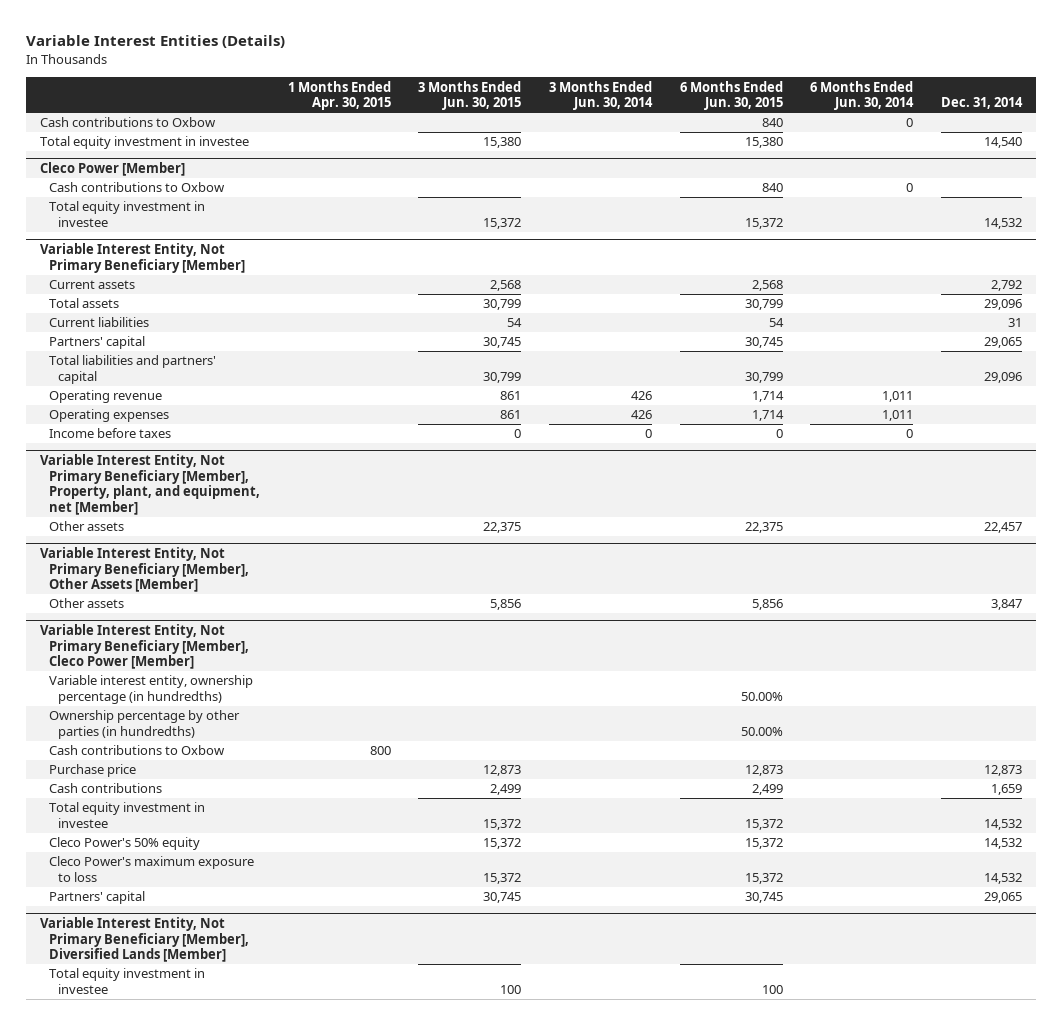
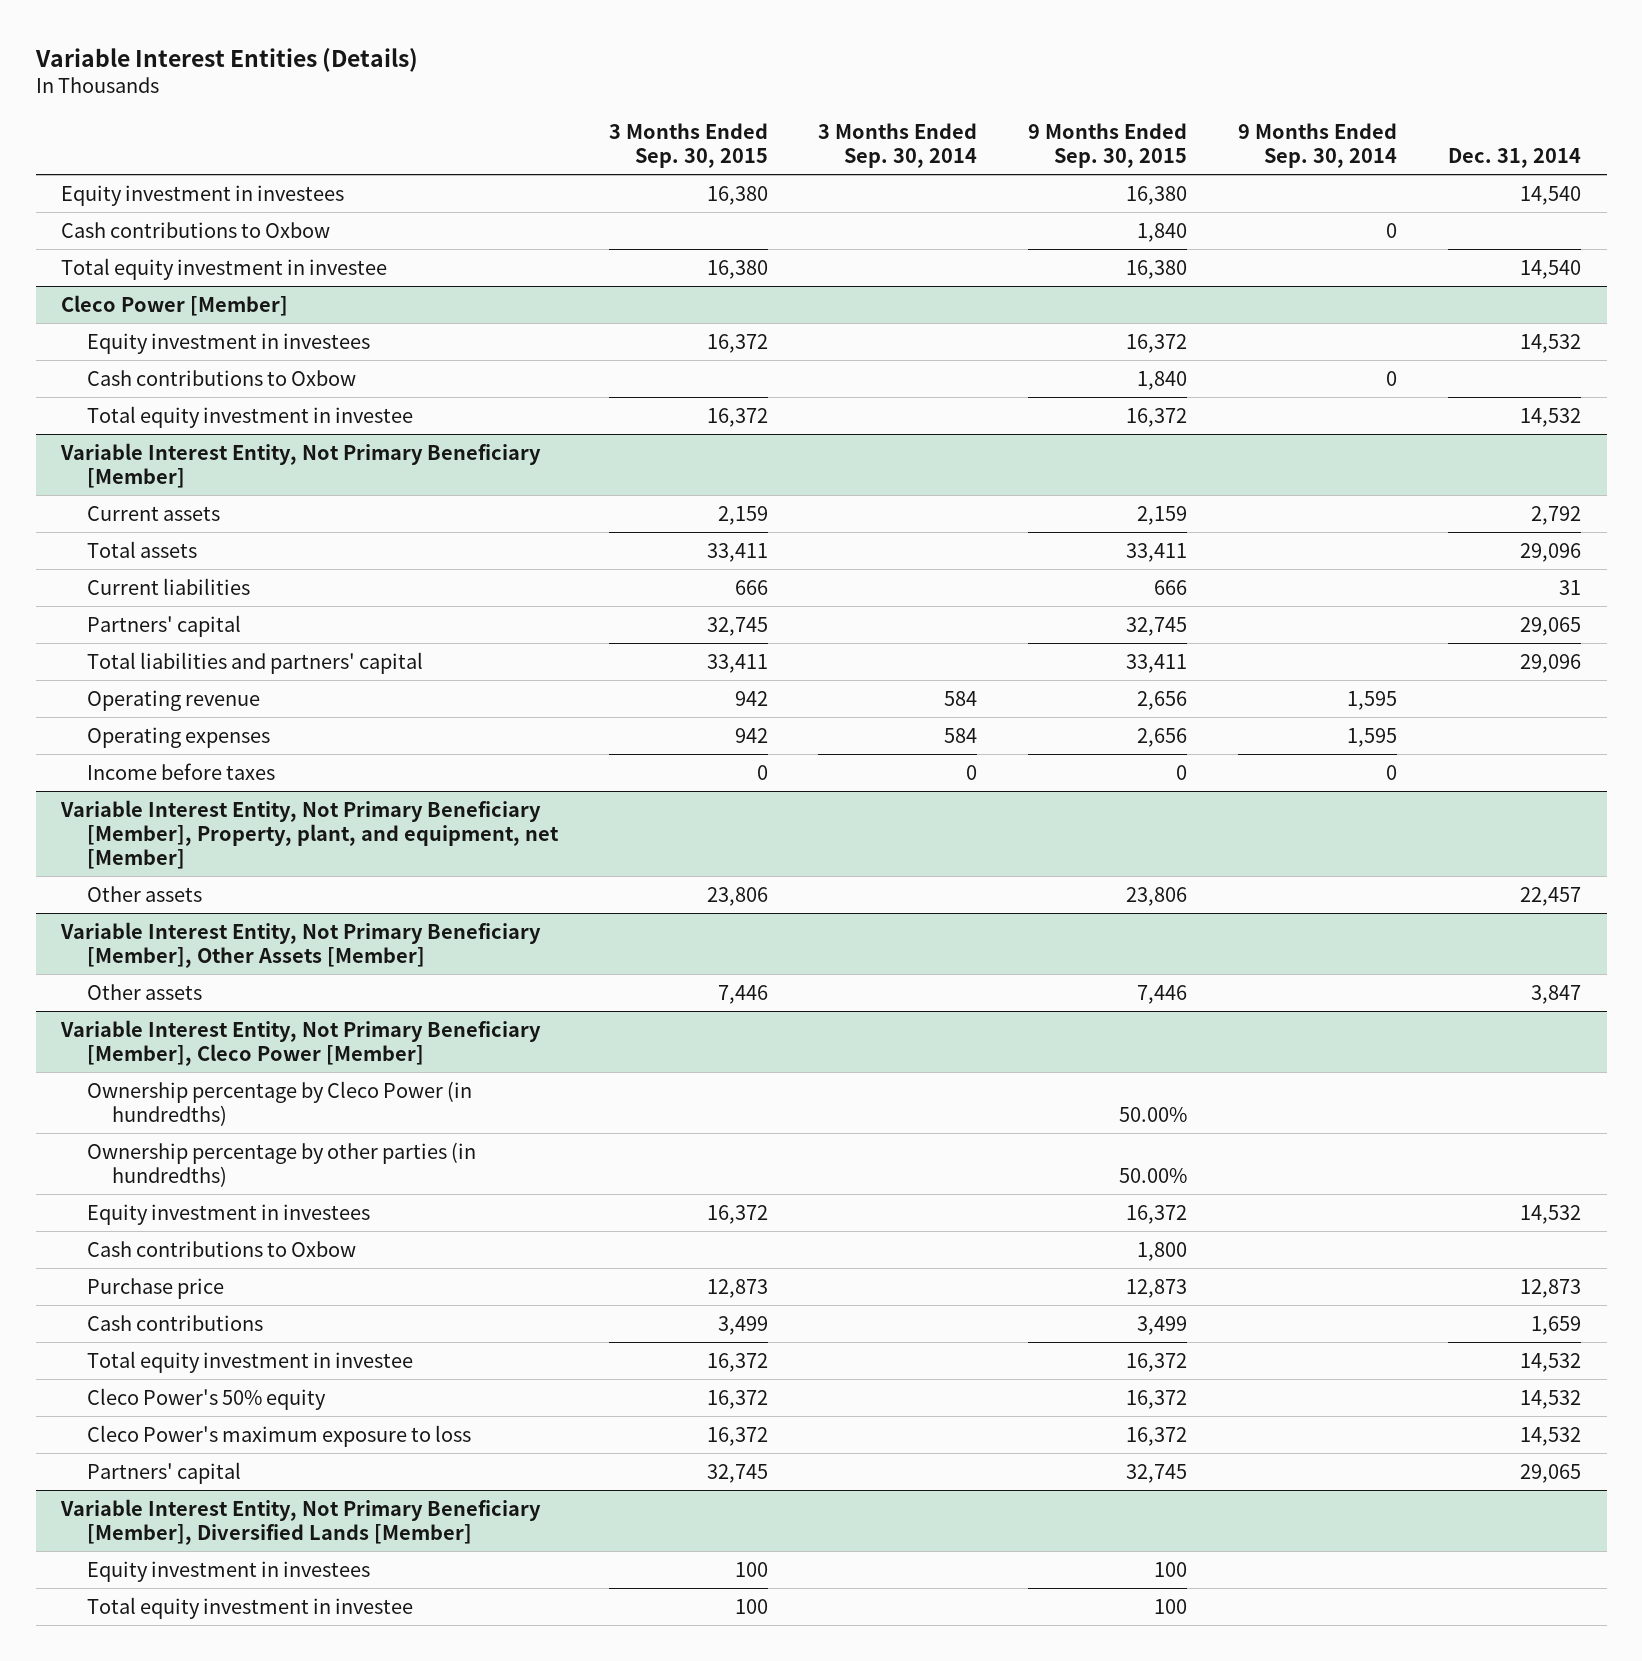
- | 1 Months Ended Apr. 30, 2015 | 3 Months Ended Jun. 30, 2015 | 3 Months Ended Jun. 30, 2014 | 6 Months Ended Jun. 30, 2015 | 6 Months Ended Jun. 30, 2014 | Dec. 31, 2014
+ | 3 Months Ended Sep. 30, 2015 | 3 Months Ended Sep. 30, 2014 | 9 Months Ended Sep. 30, 2015 | 9 Months Ended Sep. 30, 2014 | Dec. 31, 2014
+ Equity investment in investees | 16,380 | | 16,380 | | 14,540
@ Cleco Power [Member]
+ Equity investment in investees | 16,372 | | 16,372 | | 14,532
@ Variable Interest Entity, Not Primary Beneficiary [Member], Cleco Power [Member]
- Variable interest entity, ownership percentage (in hundredths) | | | | 50.00% | |
+ Ownership percentage by Cleco Power (in hundredths) | | | 50.00% | |
+ Equity investment in investees | 16,372 | | 16,372 | | 14,532
@ Variable Interest Entity, Not Primary Beneficiary [Member], Diversified Lands [Member]
+ Equity investment in investees | 100 | | 100 | |

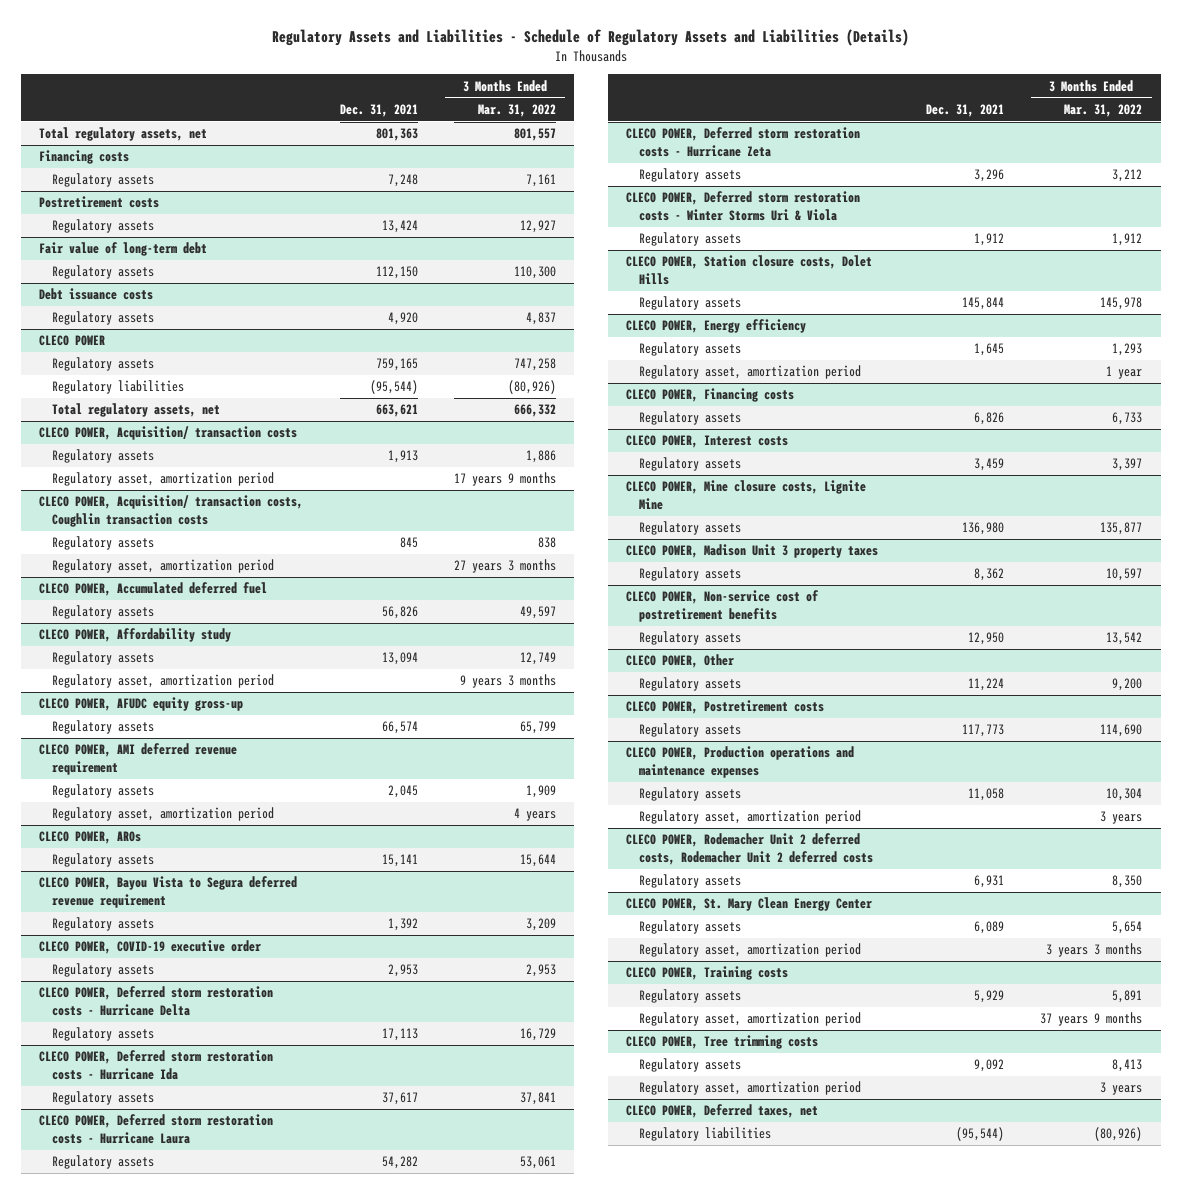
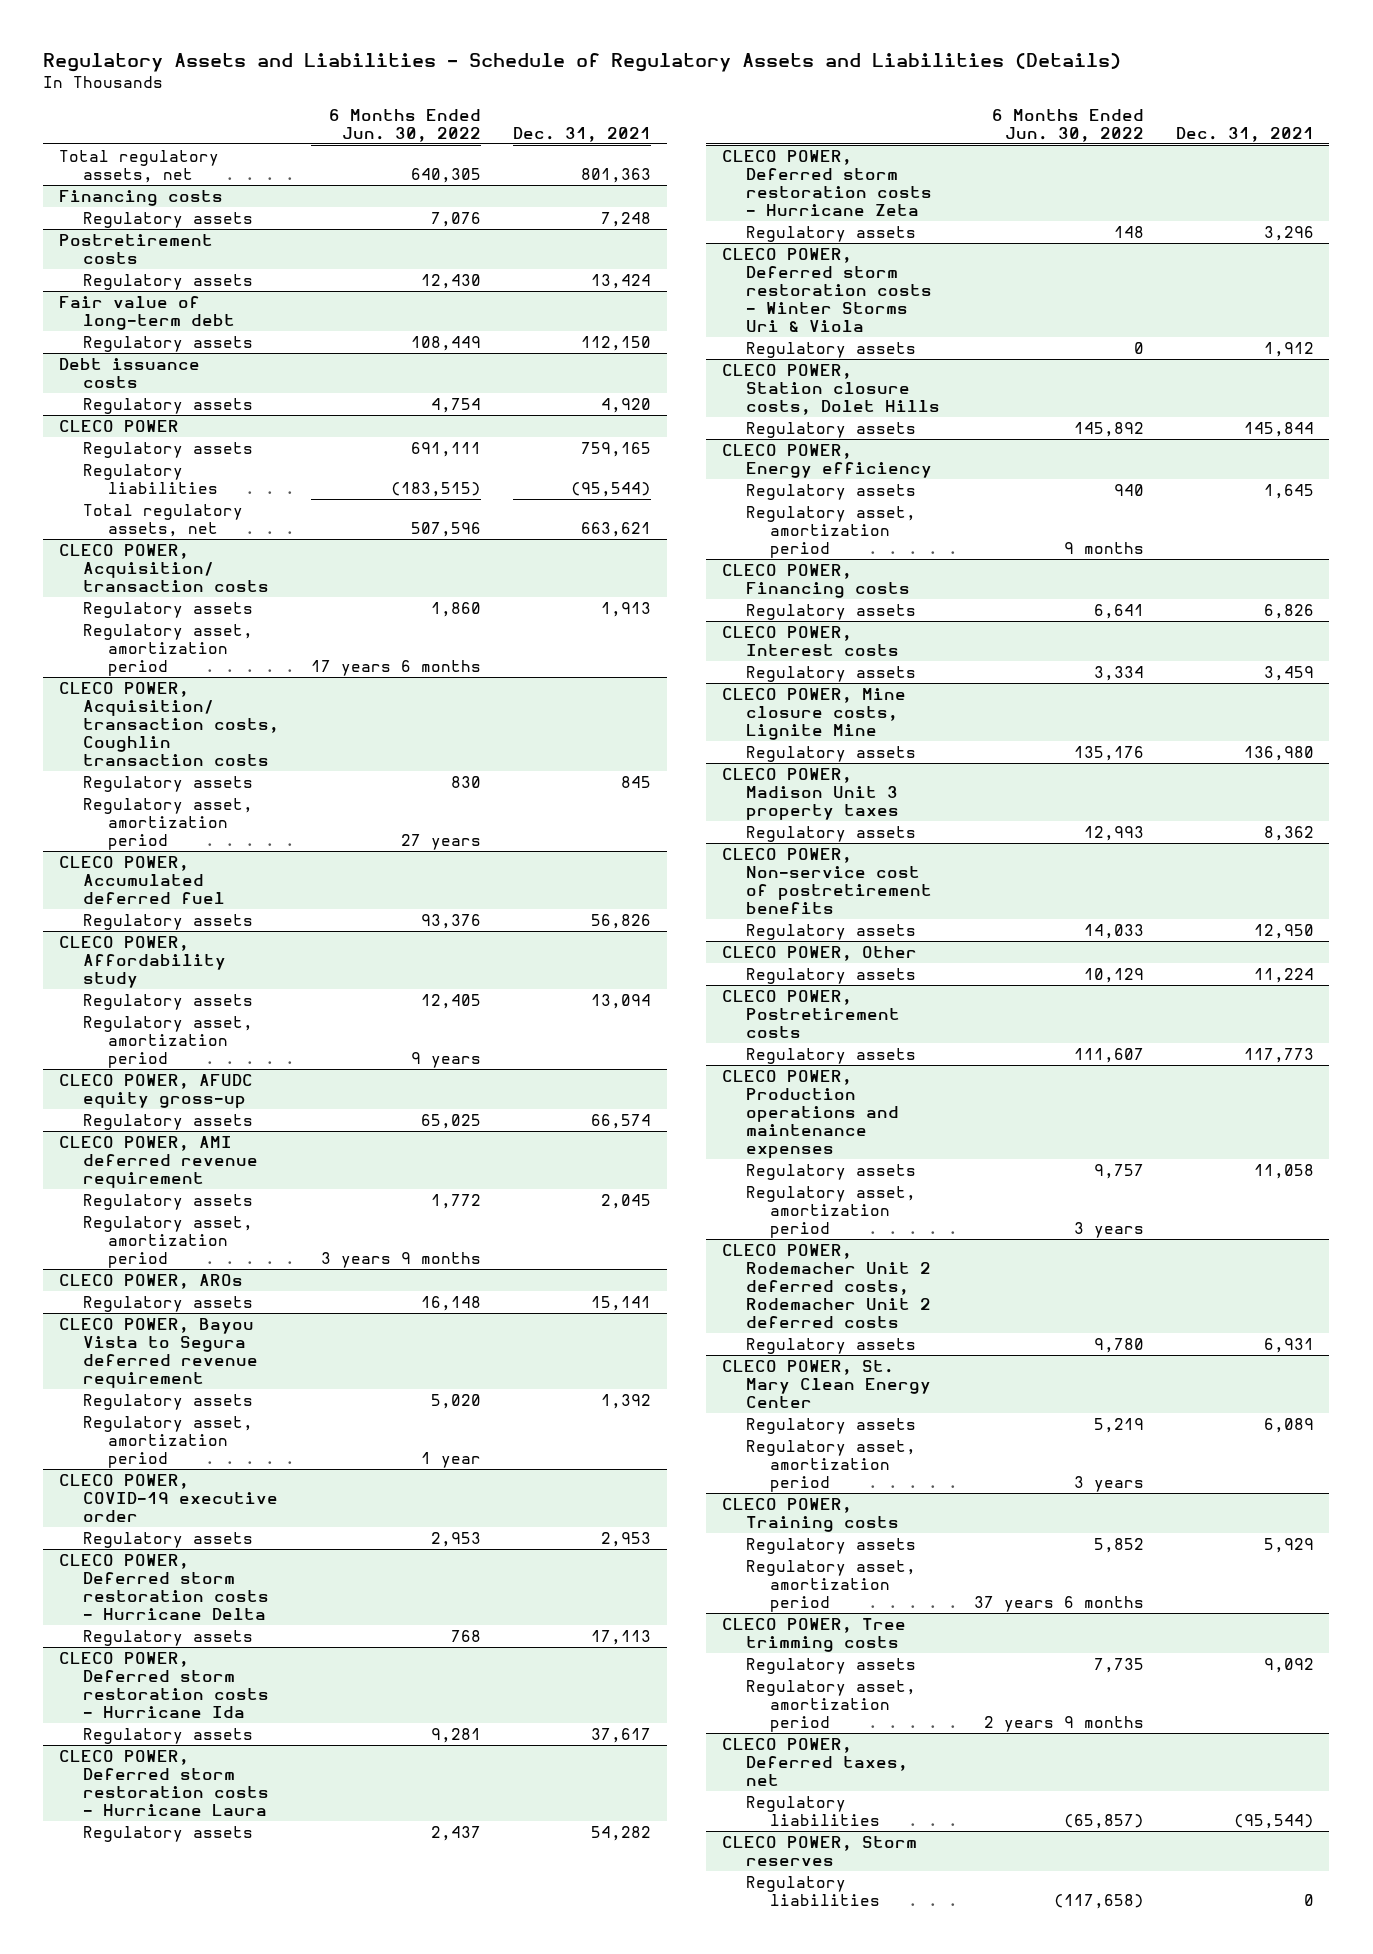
- | Dec. 31, 2021 | 3 Months Ended Mar. 31, 2022
+ | 6 Months Ended Jun. 30, 2022 | Dec. 31, 2021
@ CLECO POWER, Bayou Vista to Segura deferred revenue requirement
+ Regulatory asset, amortization period | 1 year |
+ CLECO POWER, Storm reserves
+ Regulatory liabilities | (117,658) | 0

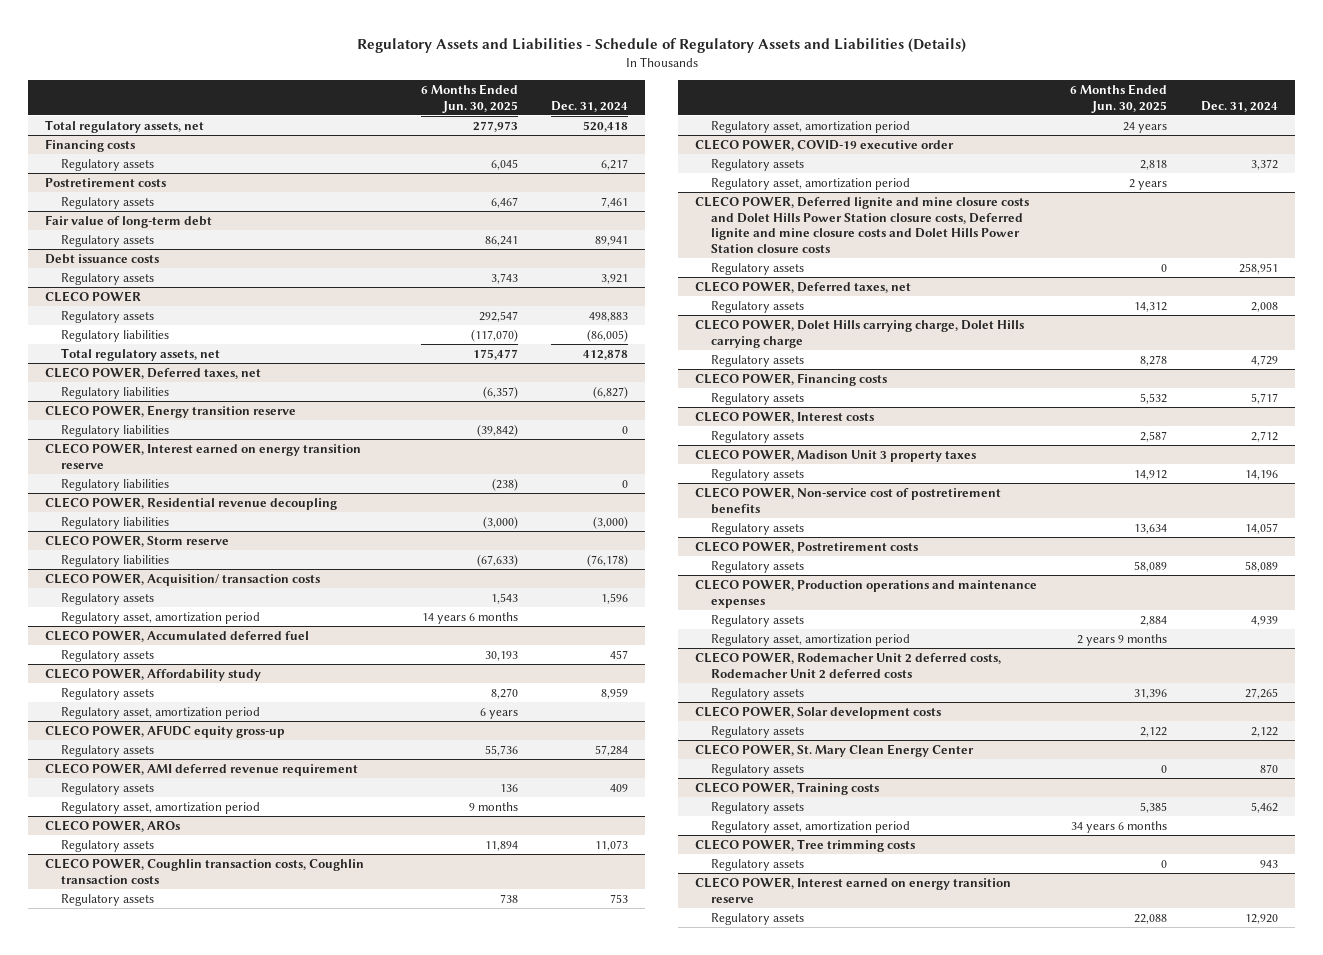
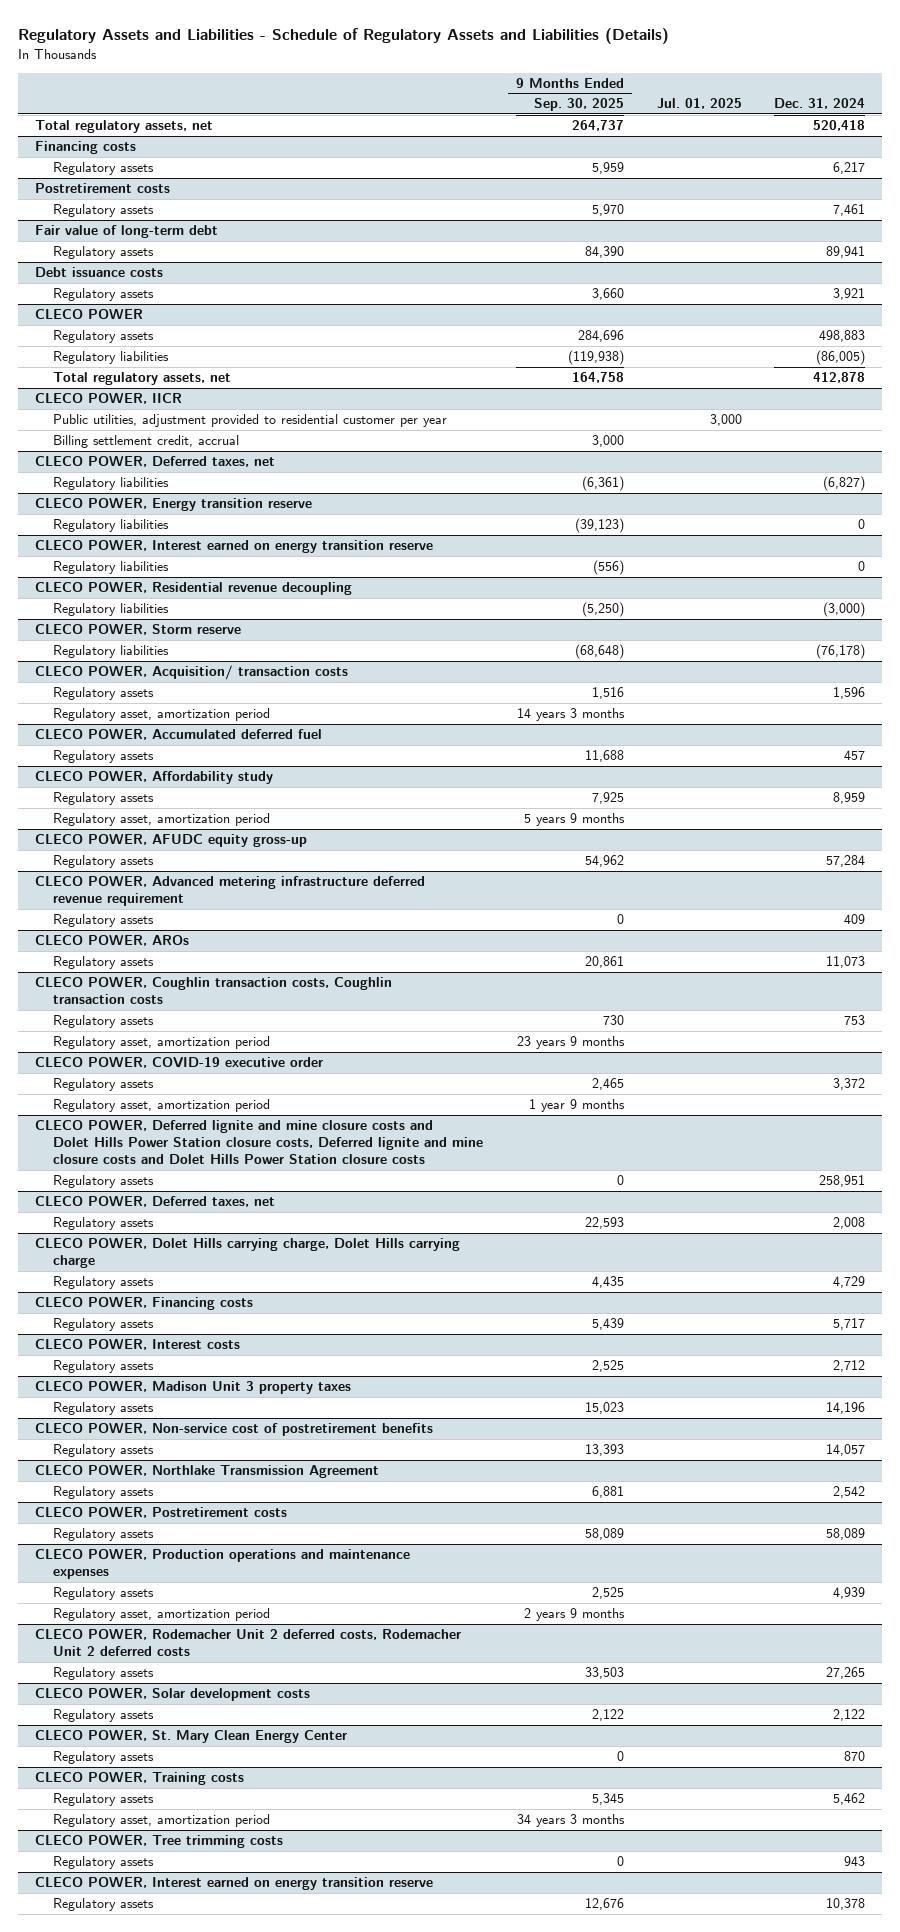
- | 6 Months Ended Jun. 30, 2025 | Dec. 31, 2024
+ | 9 Months Ended Sep. 30, 2025 | Jul. 01, 2025 | Dec. 31, 2024
+ CLECO POWER, IICR
+ Public utilities, adjustment provided to residential customer per year | | 3,000 |
+ Billing settlement credit, accrual | 3,000 | |
- CLECO POWER, AMI deferred revenue requirement
+ CLECO POWER, Advanced metering infrastructure deferred revenue requirement
- Regulatory asset, amortization period | 9 months |
+ CLECO POWER, Northlake Transmission Agreement
+ Regulatory assets | 6,881 | | 2,542
@ CLECO POWER, Interest earned on energy transition reserve
- Regulatory assets | 22,088 | 12,920
+ Regulatory assets | 12,676 | | 10,378

